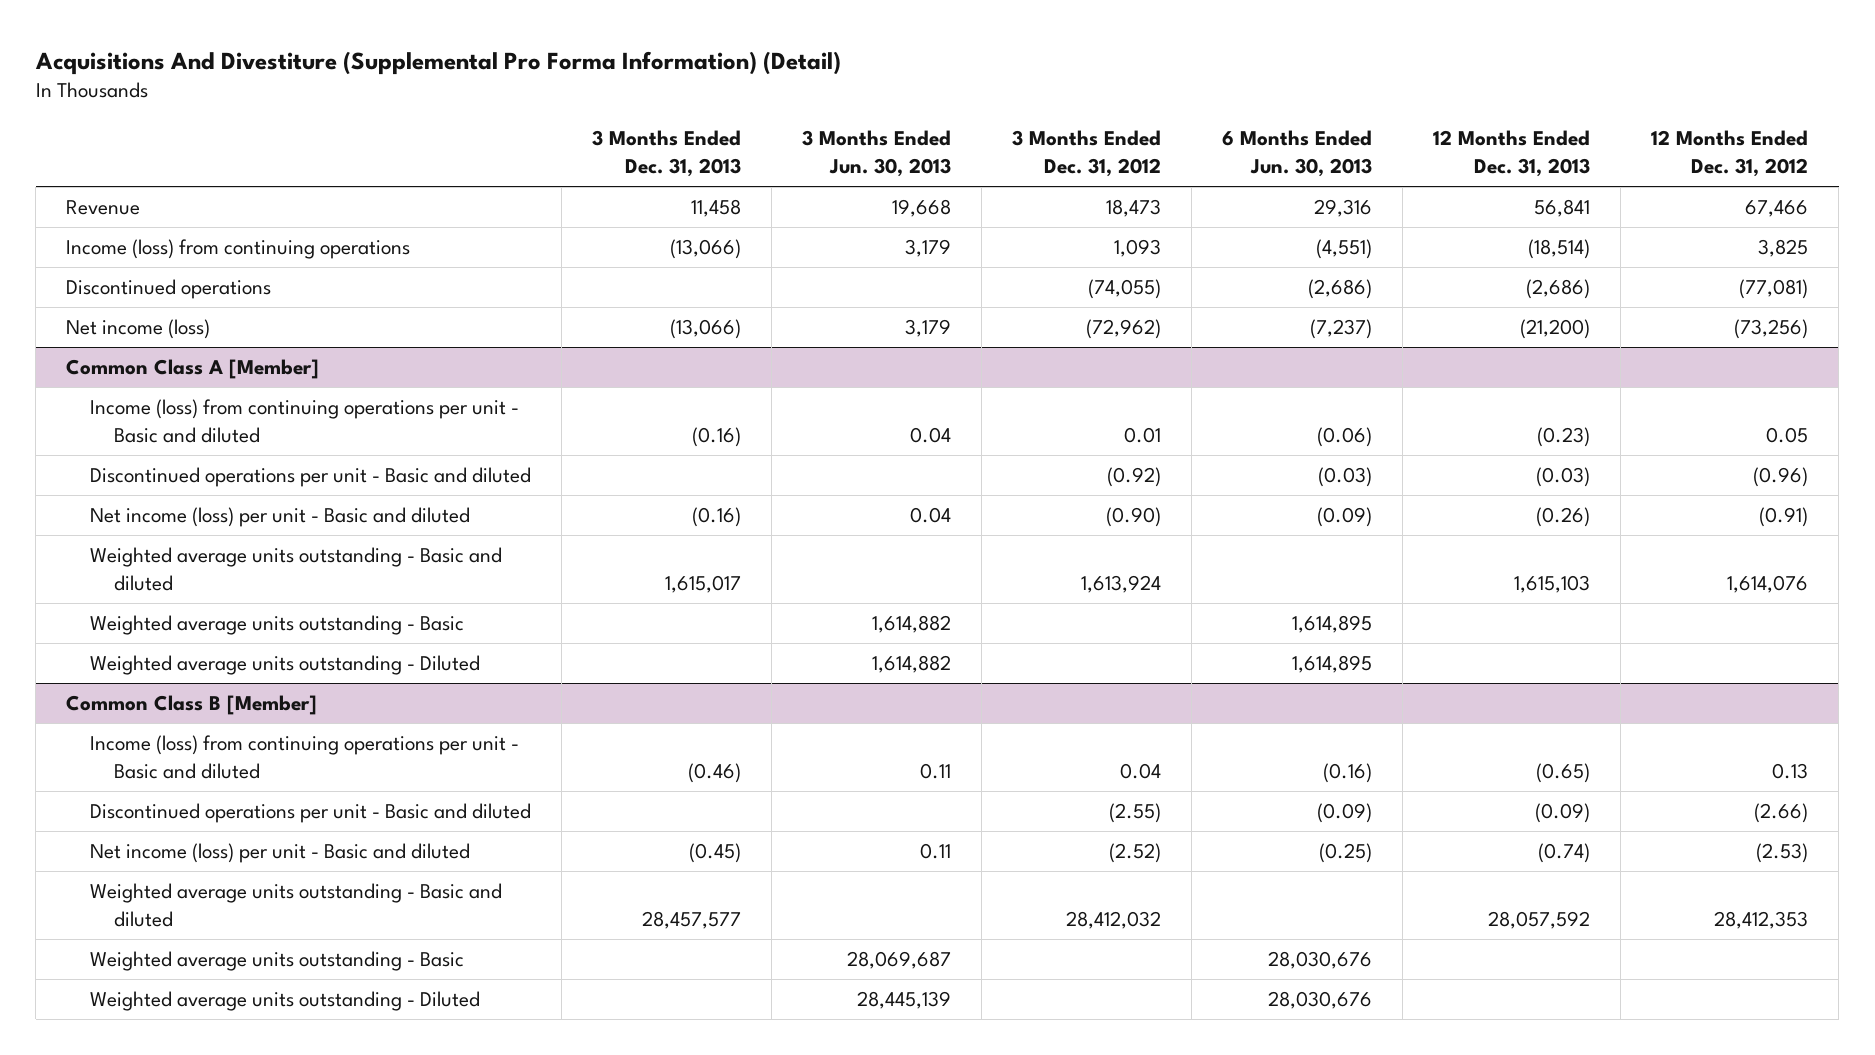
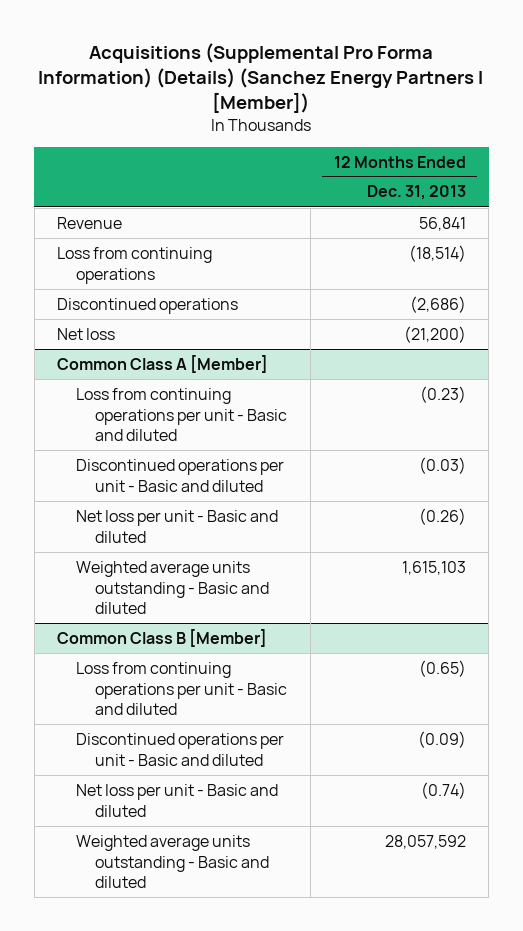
- Acquisitions And Divestiture (Supplemental Pro Forma Information) (Detail)
+ Acquisitions (Supplemental Pro Forma Information) (Details) (Sanchez Energy Partners I [Member])
- | 3 Months Ended Dec. 31, 2013 | 3 Months Ended Jun. 30, 2013 | 3 Months Ended Dec. 31, 2012 | 6 Months Ended Jun. 30, 2013 | 12 Months Ended Dec. 31, 2013 | 12 Months Ended Dec. 31, 2012
+ | 12 Months Ended Dec. 31, 2013
- Income (loss) from continuing operations | (13,066) | 3,179 | 1,093 | (4,551) | (18,514) | 3,825
+ Loss from continuing operations | (18,514)
- Net income (loss) | (13,066) | 3,179 | (72,962) | (7,237) | (21,200) | (73,256)
+ Net loss | (21,200)
@ Common Class A [Member]
- Income (loss) from continuing operations per unit - Basic and diluted | (0.16) | 0.04 | 0.01 | (0.06) | (0.23) | 0.05
+ Loss from continuing operations per unit - Basic and diluted | (0.23)
- Net income (loss) per unit - Basic and diluted | (0.16) | 0.04 | (0.90) | (0.09) | (0.26) | (0.91)
+ Net loss per unit - Basic and diluted | (0.26)
- Weighted average units outstanding - Basic | | 1,614,882 | | 1,614,895 | |
- Weighted average units outstanding - Diluted | | 1,614,882 | | 1,614,895 | |
@ Common Class B [Member]
- Income (loss) from continuing operations per unit - Basic and diluted | (0.46) | 0.11 | 0.04 | (0.16) | (0.65) | 0.13
+ Loss from continuing operations per unit - Basic and diluted | (0.65)
- Net income (loss) per unit - Basic and diluted | (0.45) | 0.11 | (2.52) | (0.25) | (0.74) | (2.53)
+ Net loss per unit - Basic and diluted | (0.74)
- Weighted average units outstanding - Basic | | 28,069,687 | | 28,030,676 | |
- Weighted average units outstanding - Diluted | | 28,445,139 | | 28,030,676 | |

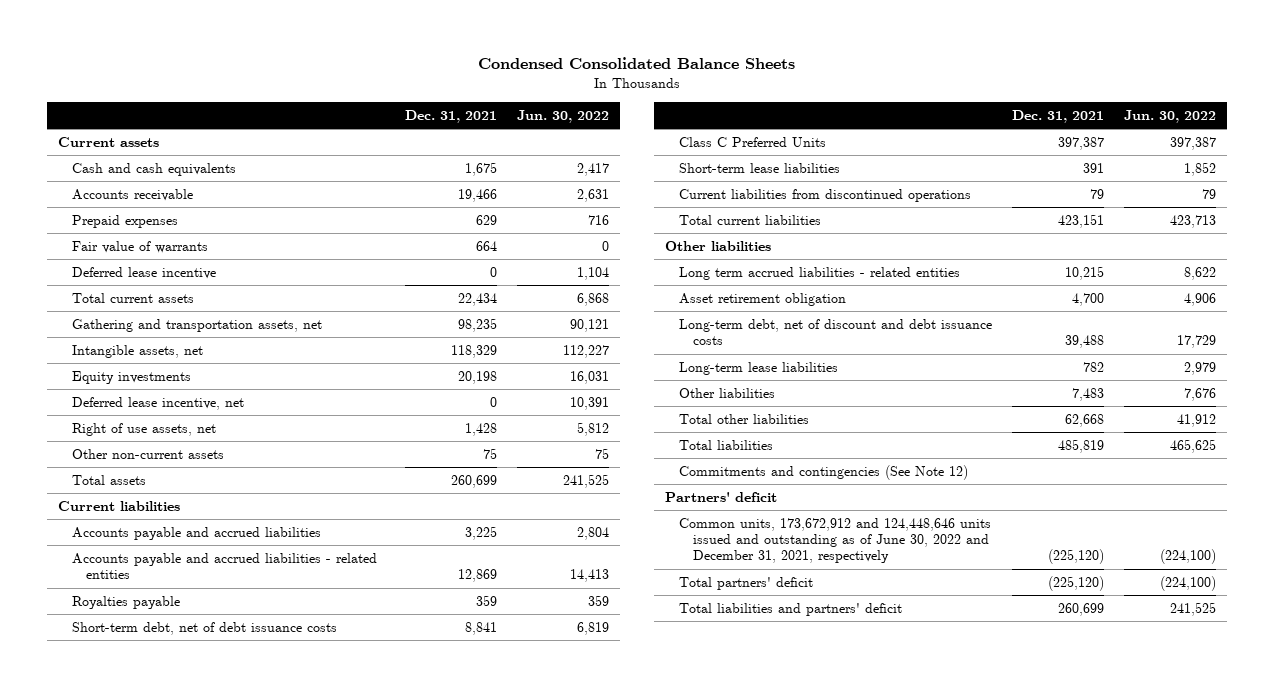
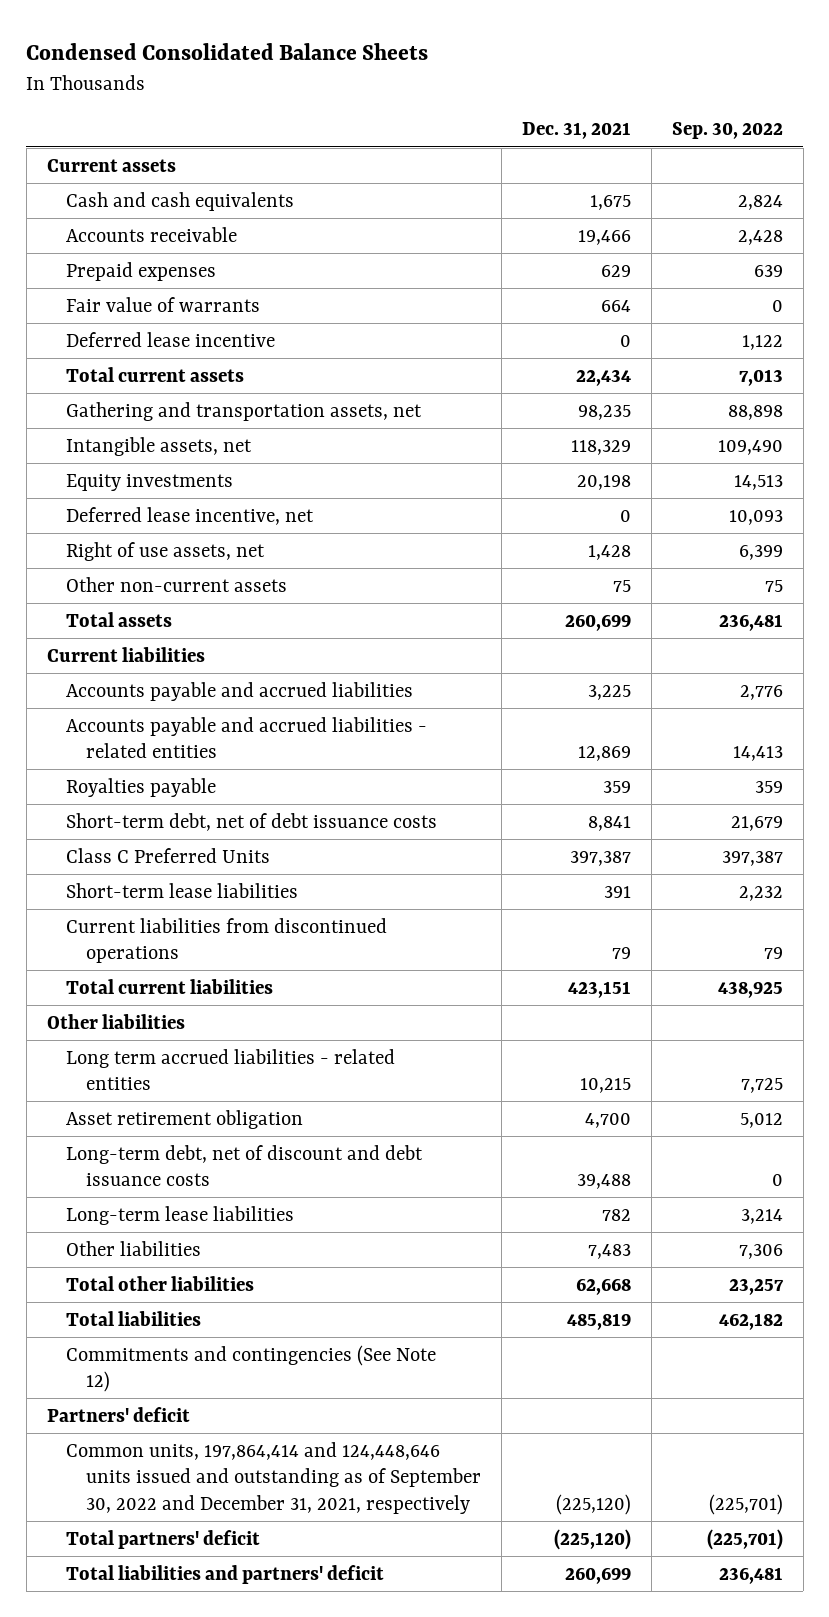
- | Dec. 31, 2021 | Jun. 30, 2022
+ | Dec. 31, 2021 | Sep. 30, 2022
- Common units, 173,672,912 and 124,448,646 units issued and outstanding as of June 30, 2022 and December 31, 2021, respectively | (225,120) | (224,100)
+ Common units, 197,864,414 and 124,448,646 units issued and outstanding as of September 30, 2022 and December 31, 2021, respectively | (225,120) | (225,701)

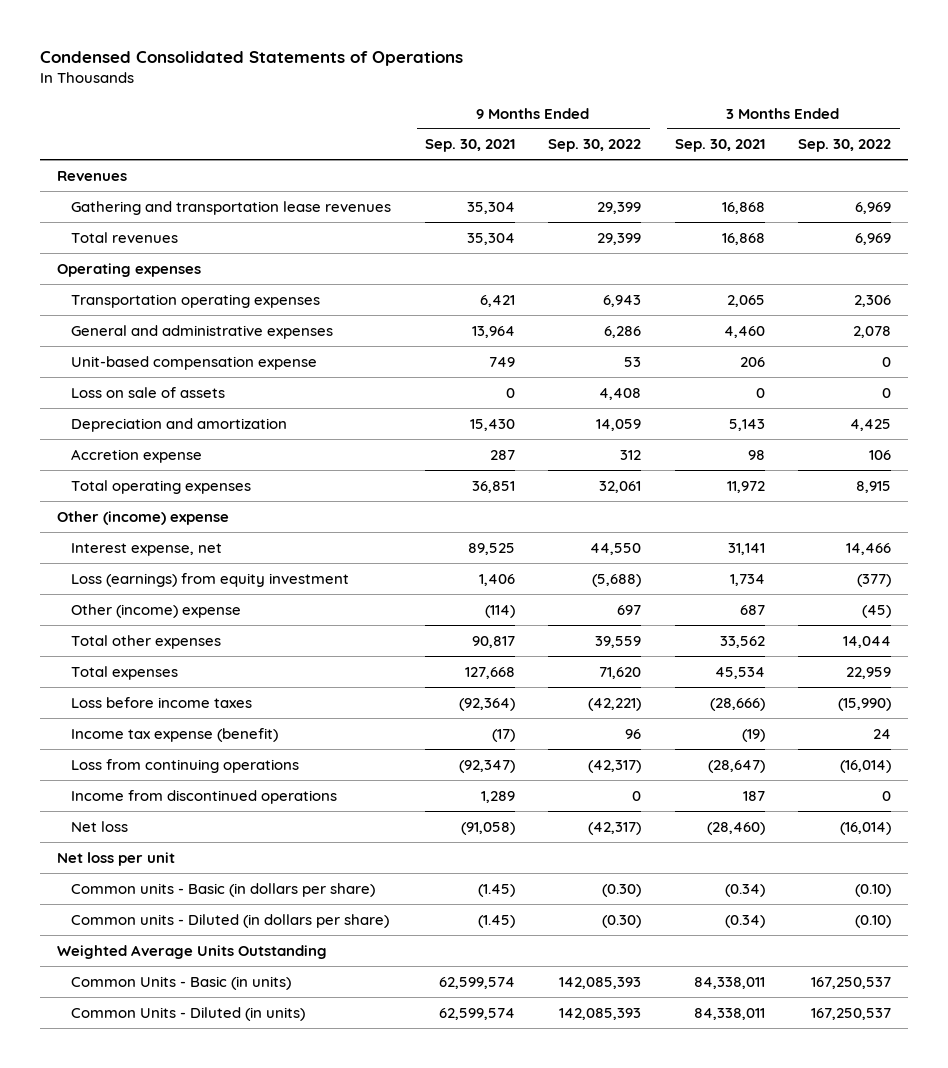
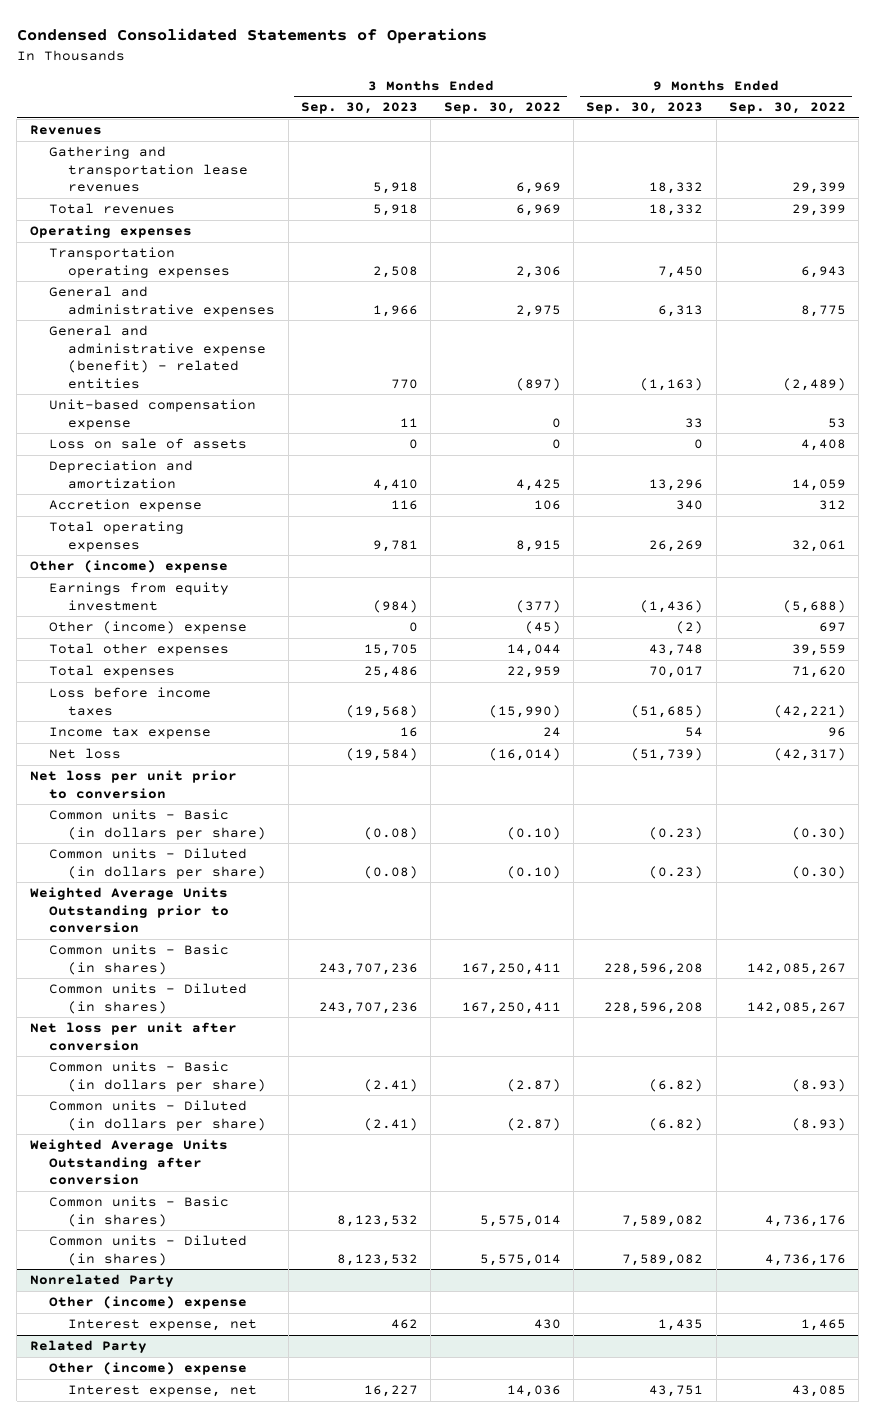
- | 9 Months Ended Sep. 30, 2021 | 9 Months Ended Sep. 30, 2022 | 3 Months Ended Sep. 30, 2021 | 3 Months Ended Sep. 30, 2022
+ | 3 Months Ended Sep. 30, 2023 | 3 Months Ended Sep. 30, 2022 | 9 Months Ended Sep. 30, 2023 | 9 Months Ended Sep. 30, 2022
- General and administrative expenses | 13,964 | 6,286 | 4,460 | 2,078
+ General and administrative expenses | 1,966 | 2,975 | 6,313 | 8,775
+ General and administrative expense (benefit) - related entities | 770 | (897) | (1,163) | (2,489)
- Interest expense, net | 89,525 | 44,550 | 31,141 | 14,466
- Loss (earnings) from equity investment | 1,406 | (5,688) | 1,734 | (377)
+ Earnings from equity investment | (984) | (377) | (1,436) | (5,688)
- Income tax expense (benefit) | (17) | 96 | (19) | 24
- Loss from continuing operations | (92,347) | (42,317) | (28,647) | (16,014)
- Income from discontinued operations | 1,289 | 0 | 187 | 0
+ Income tax expense | 16 | 24 | 54 | 96
- Net loss per unit
+ Net loss per unit prior to conversion
- Weighted Average Units Outstanding
- Common Units - Basic (in units) | 62,599,574 | 142,085,393 | 84,338,011 | 167,250,537
- Common Units - Diluted (in units) | 62,599,574 | 142,085,393 | 84,338,011 | 167,250,537
+ Weighted Average Units Outstanding prior to conversion
+ Common units - Basic (in shares) | 243,707,236 | 167,250,411 | 228,596,208 | 142,085,267
+ Common units - Diluted (in shares) | 243,707,236 | 167,250,411 | 228,596,208 | 142,085,267
+ Net loss per unit after conversion
+ Common units - Basic (in dollars per share) | (2.41) | (2.87) | (6.82) | (8.93)
+ Common units - Diluted (in dollars per share) | (2.41) | (2.87) | (6.82) | (8.93)
+ Weighted Average Units Outstanding after conversion
+ Common units - Basic (in shares) | 8,123,532 | 5,575,014 | 7,589,082 | 4,736,176
+ Common units - Diluted (in shares) | 8,123,532 | 5,575,014 | 7,589,082 | 4,736,176
+ Nonrelated Party
+ Other (income) expense
+ Interest expense, net | 462 | 430 | 1,435 | 1,465
+ Related Party
+ Other (income) expense
+ Interest expense, net | 16,227 | 14,036 | 43,751 | 43,085

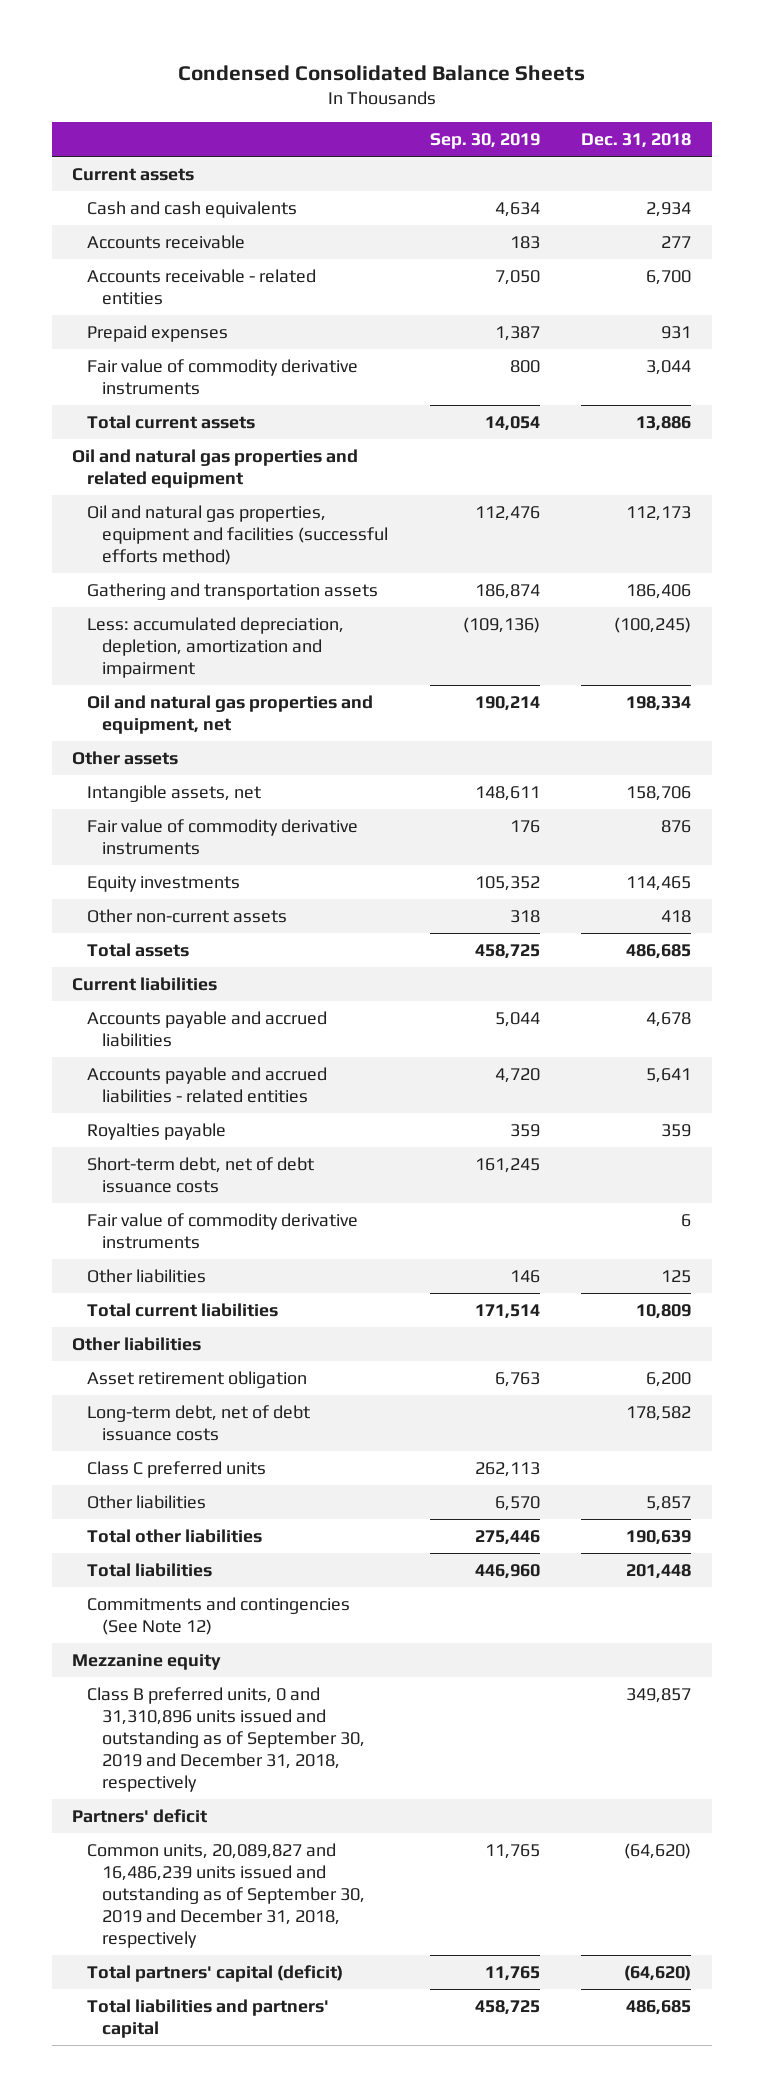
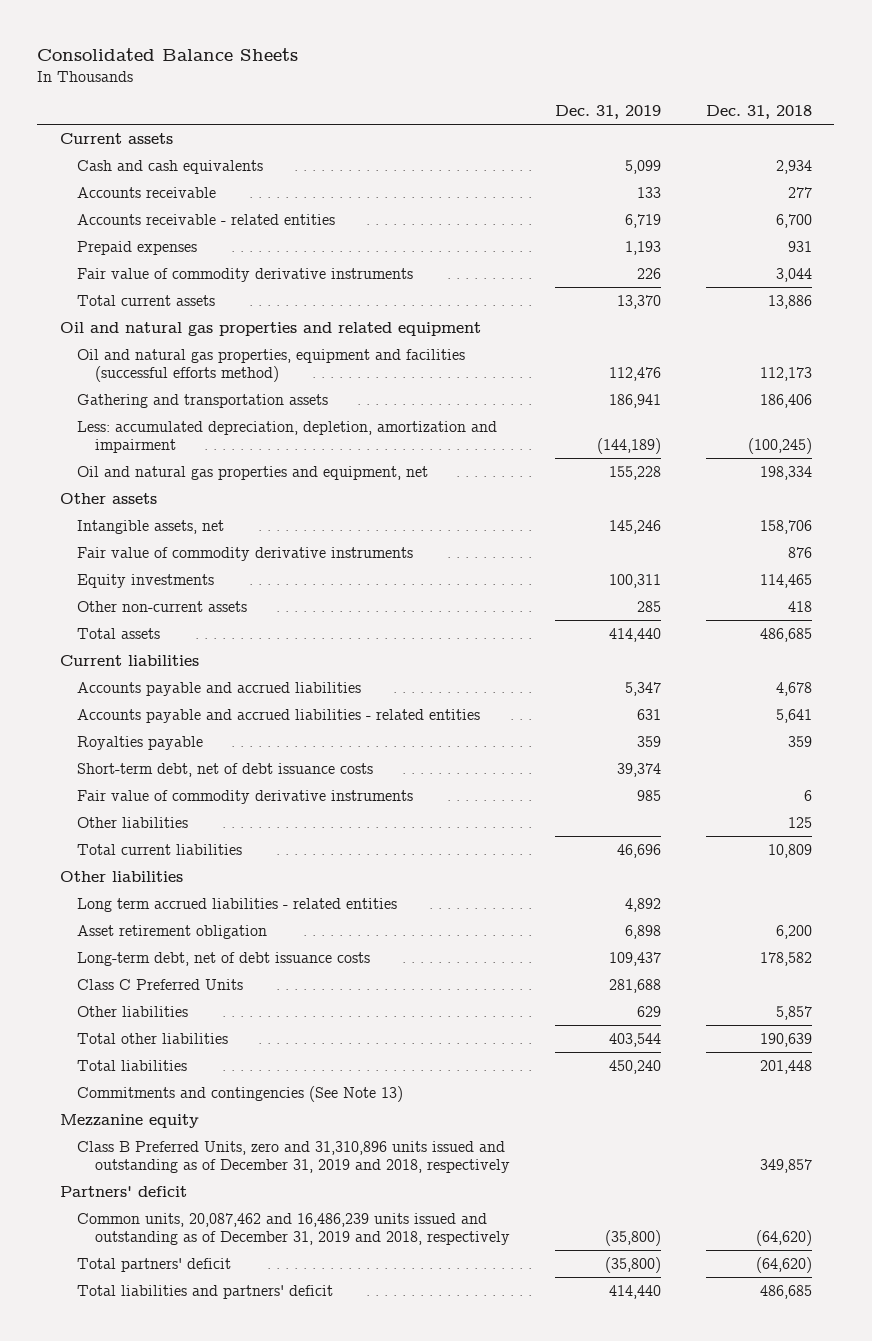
- Condensed Consolidated Balance Sheets
+ Consolidated Balance Sheets
- | Sep. 30, 2019 | Dec. 31, 2018
+ | Dec. 31, 2019 | Dec. 31, 2018
+ Long term accrued liabilities - related entities | 4,892 |
- Class C preferred units | 262,113 |
+ Class C Preferred Units | 281,688 |
- Commitments and contingencies (See Note 12)
+ Commitments and contingencies (See Note 13)
- Class B preferred units, 0 and 31,310,896 units issued and outstanding as of September 30, 2019 and December 31, 2018, respectively | | 349,857
+ Class B Preferred Units, zero and 31,310,896 units issued and outstanding as of December 31, 2019 and 2018, respectively | | 349,857
- Common units, 20,089,827 and 16,486,239 units issued and outstanding as of September 30, 2019 and December 31, 2018, respectively | 11,765 | (64,620)
- Total partners' capital (deficit) | 11,765 | (64,620)
- Total liabilities and partners' capital | 458,725 | 486,685
+ Common units, 20,087,462 and 16,486,239 units issued and outstanding as of December 31, 2019 and 2018, respectively | (35,800) | (64,620)
+ Total partners' deficit | (35,800) | (64,620)
+ Total liabilities and partners' deficit | 414,440 | 486,685

